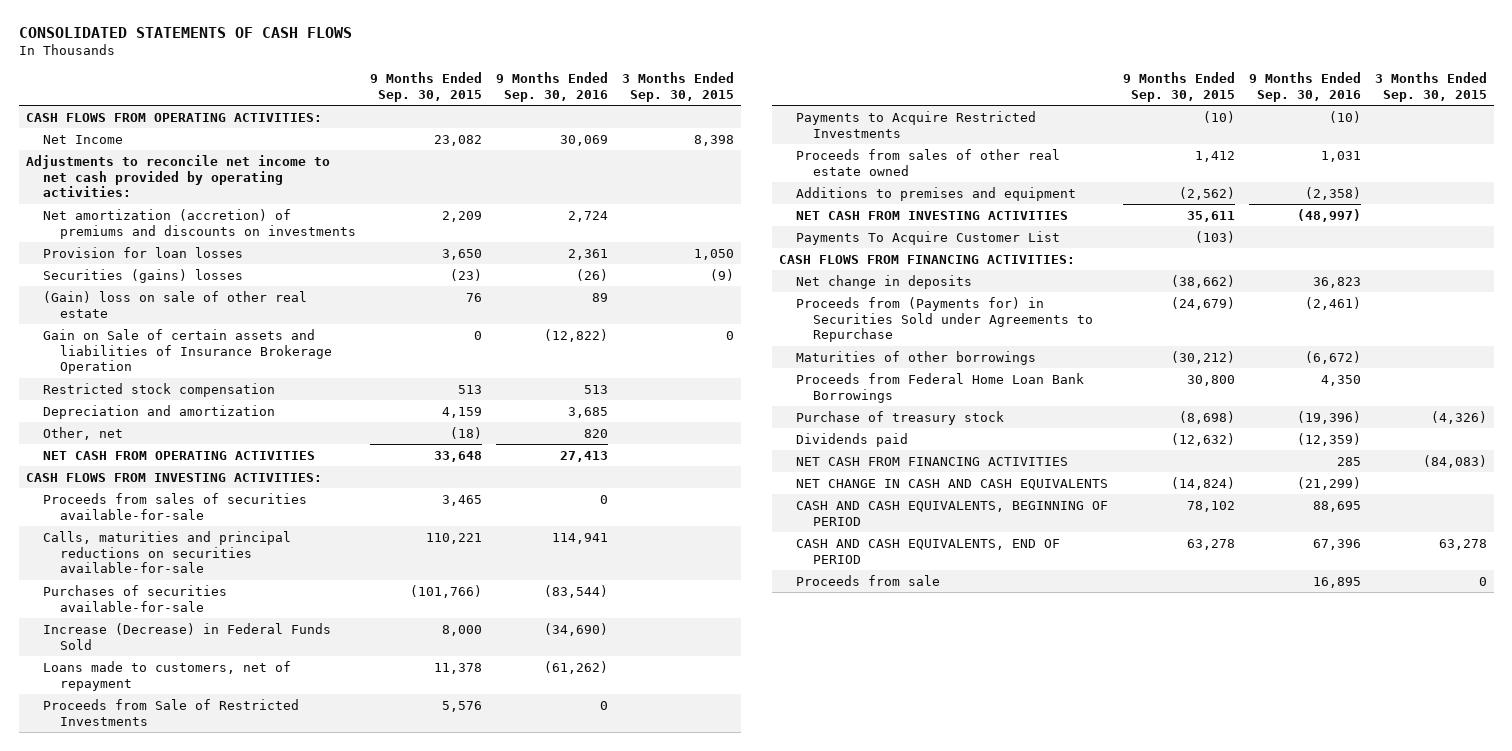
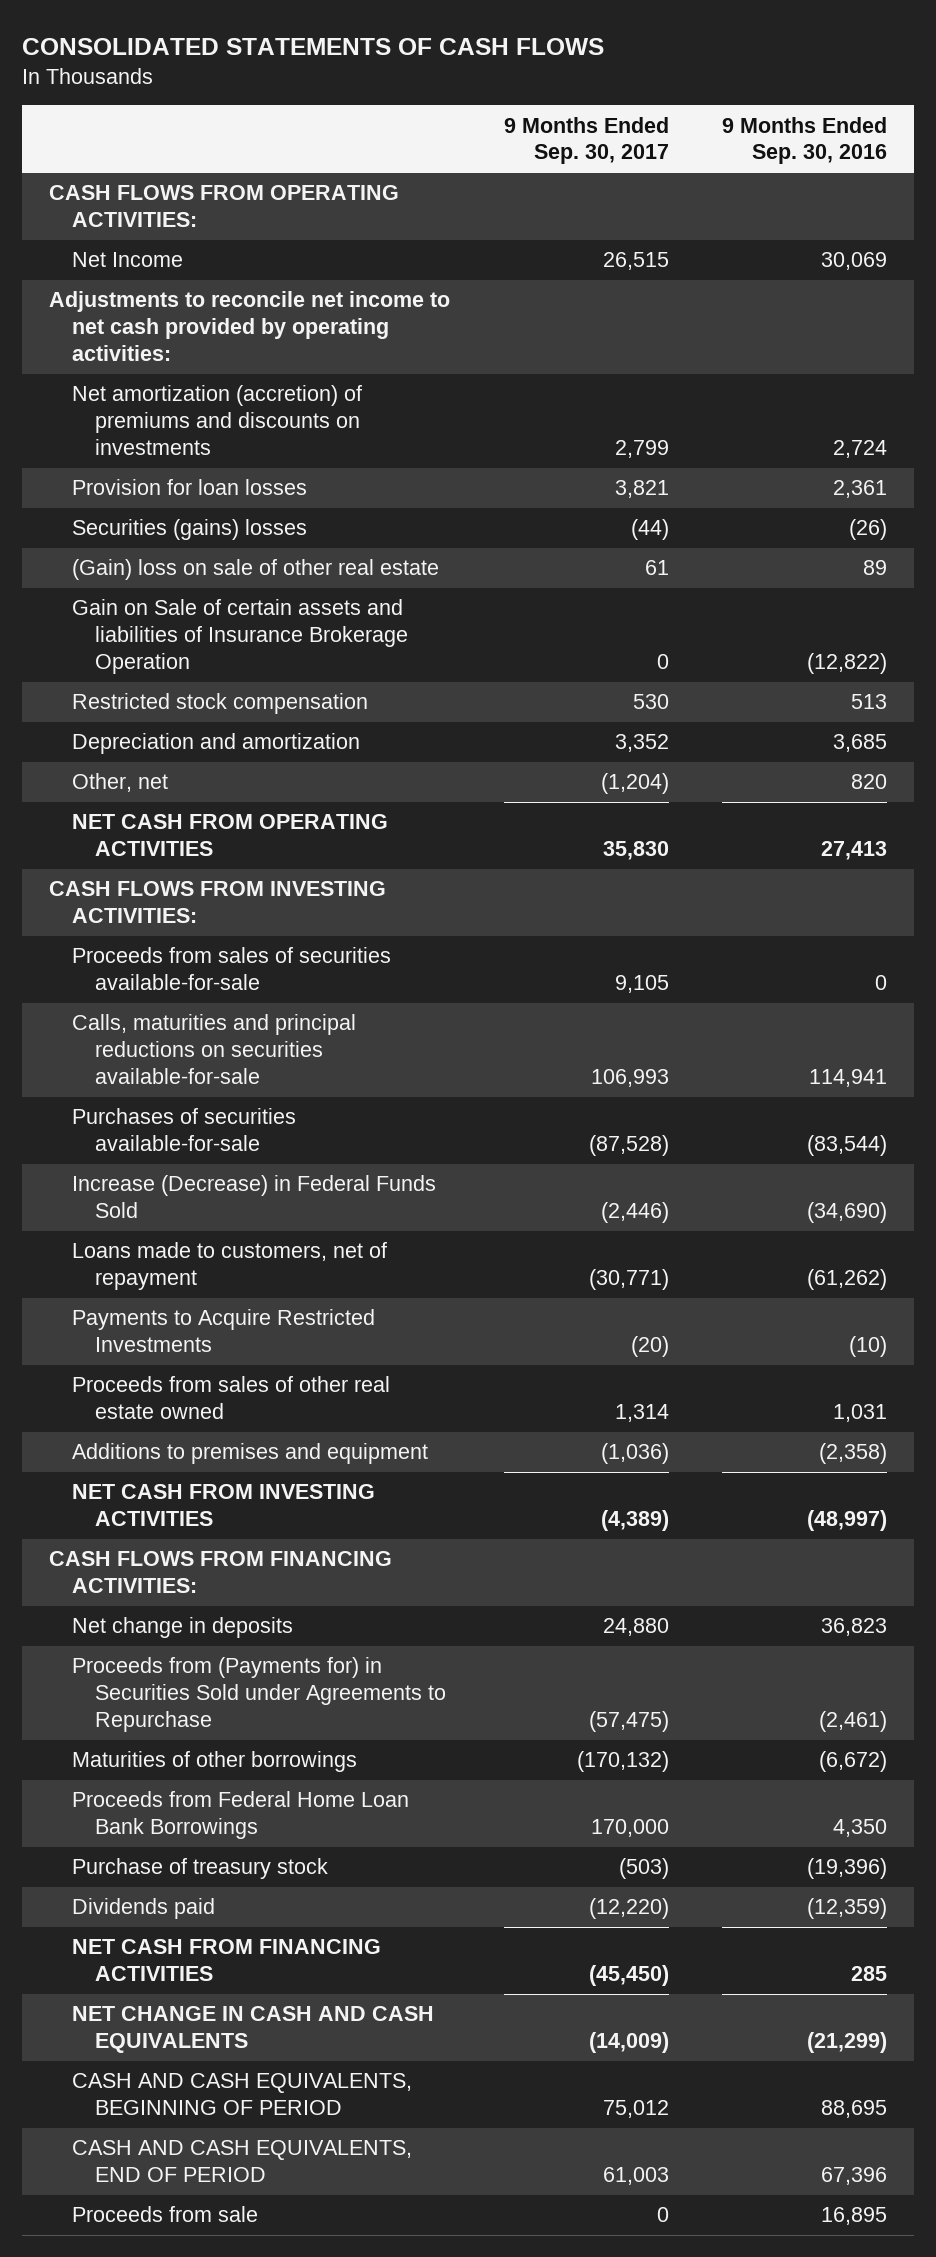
- | 9 Months Ended Sep. 30, 2015 | 9 Months Ended Sep. 30, 2016 | 3 Months Ended Sep. 30, 2015
+ | 9 Months Ended Sep. 30, 2017 | 9 Months Ended Sep. 30, 2016
- Proceeds from Sale of Restricted Investments | 5,576 | 0 |
- Payments To Acquire Customer List | (103) | |

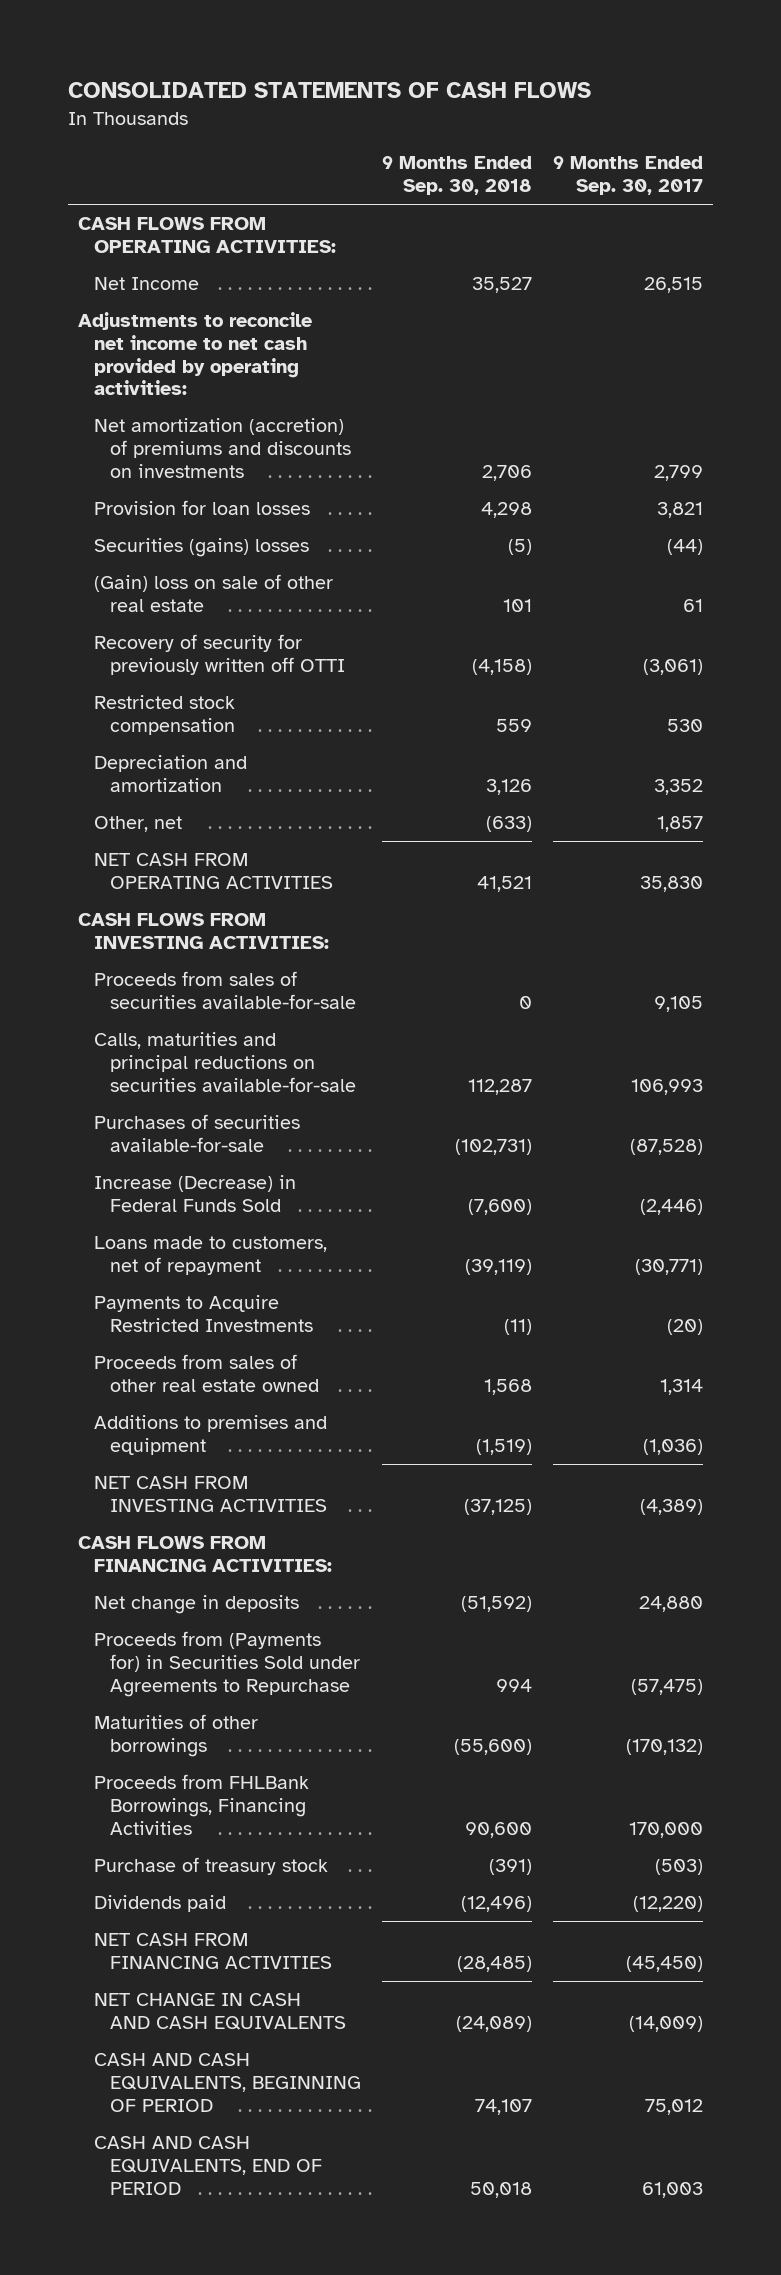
- | 9 Months Ended Sep. 30, 2017 | 9 Months Ended Sep. 30, 2016
+ | 9 Months Ended Sep. 30, 2018 | 9 Months Ended Sep. 30, 2017
- Gain on Sale of certain assets and liabilities of Insurance Brokerage Operation | 0 | (12,822)
+ Recovery of security for previously written off OTTI | (4,158) | (3,061)
- Other, net | (1,204) | 820
+ Other, net | (633) | 1,857
- Proceeds from Federal Home Loan Bank Borrowings | 170,000 | 4,350
+ Proceeds from FHLBank Borrowings, Financing Activities | 90,600 | 170,000
- Proceeds from sale | 0 | 16,895

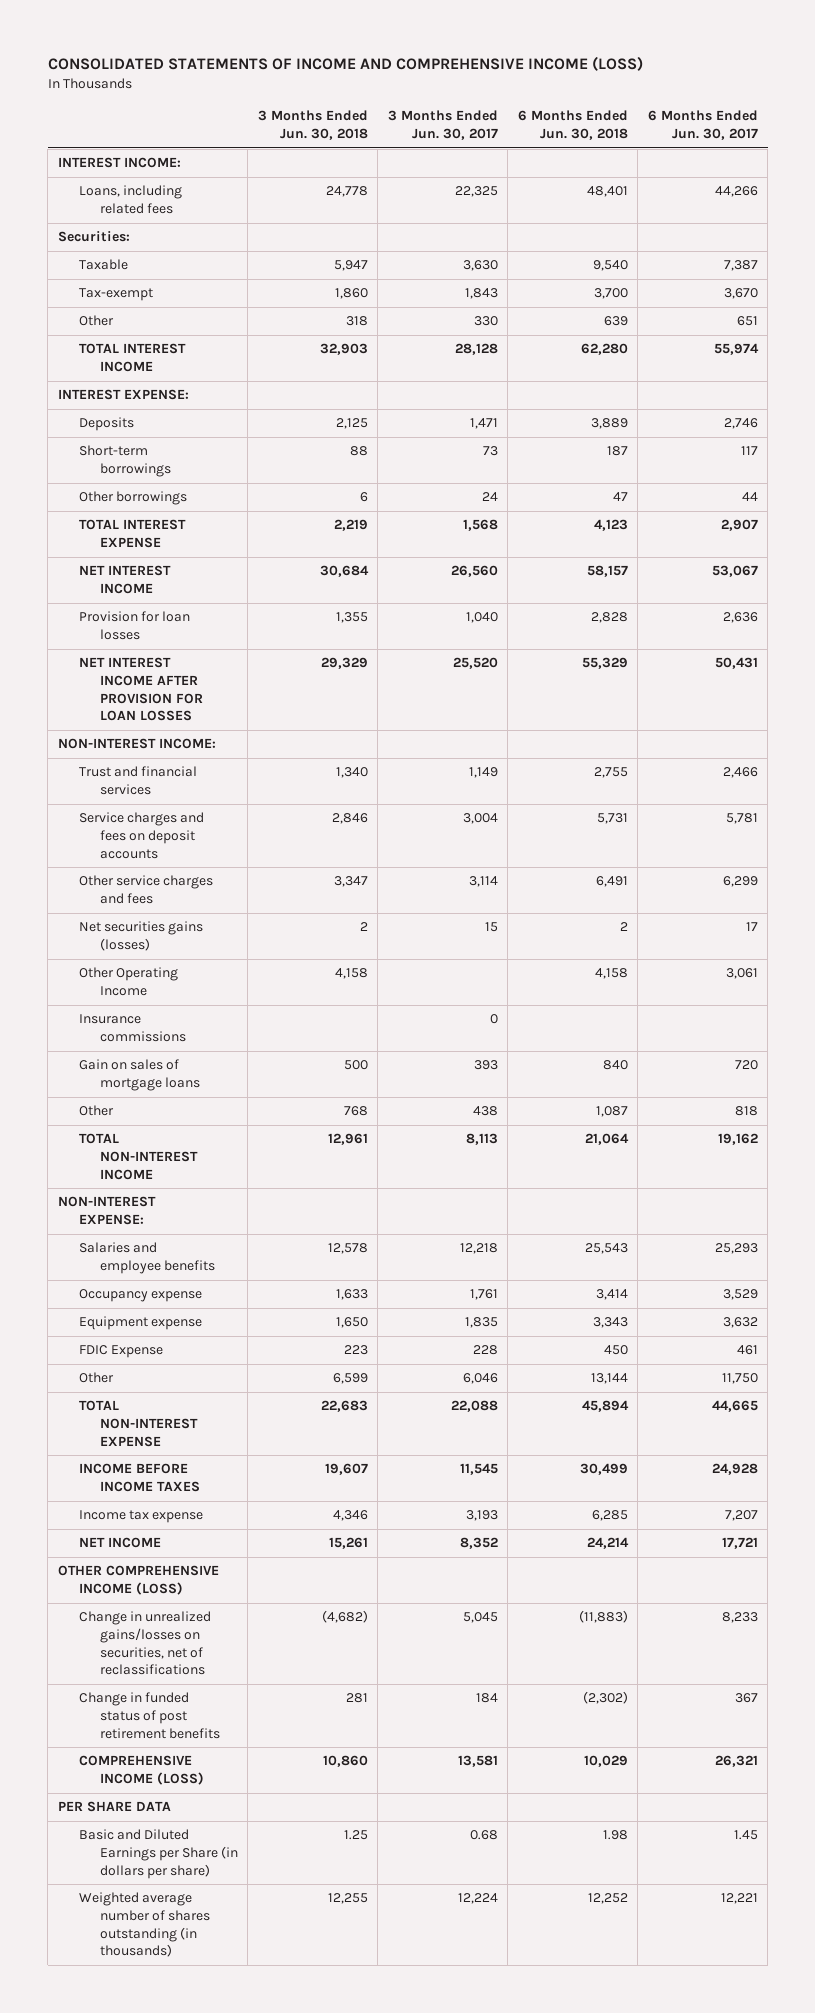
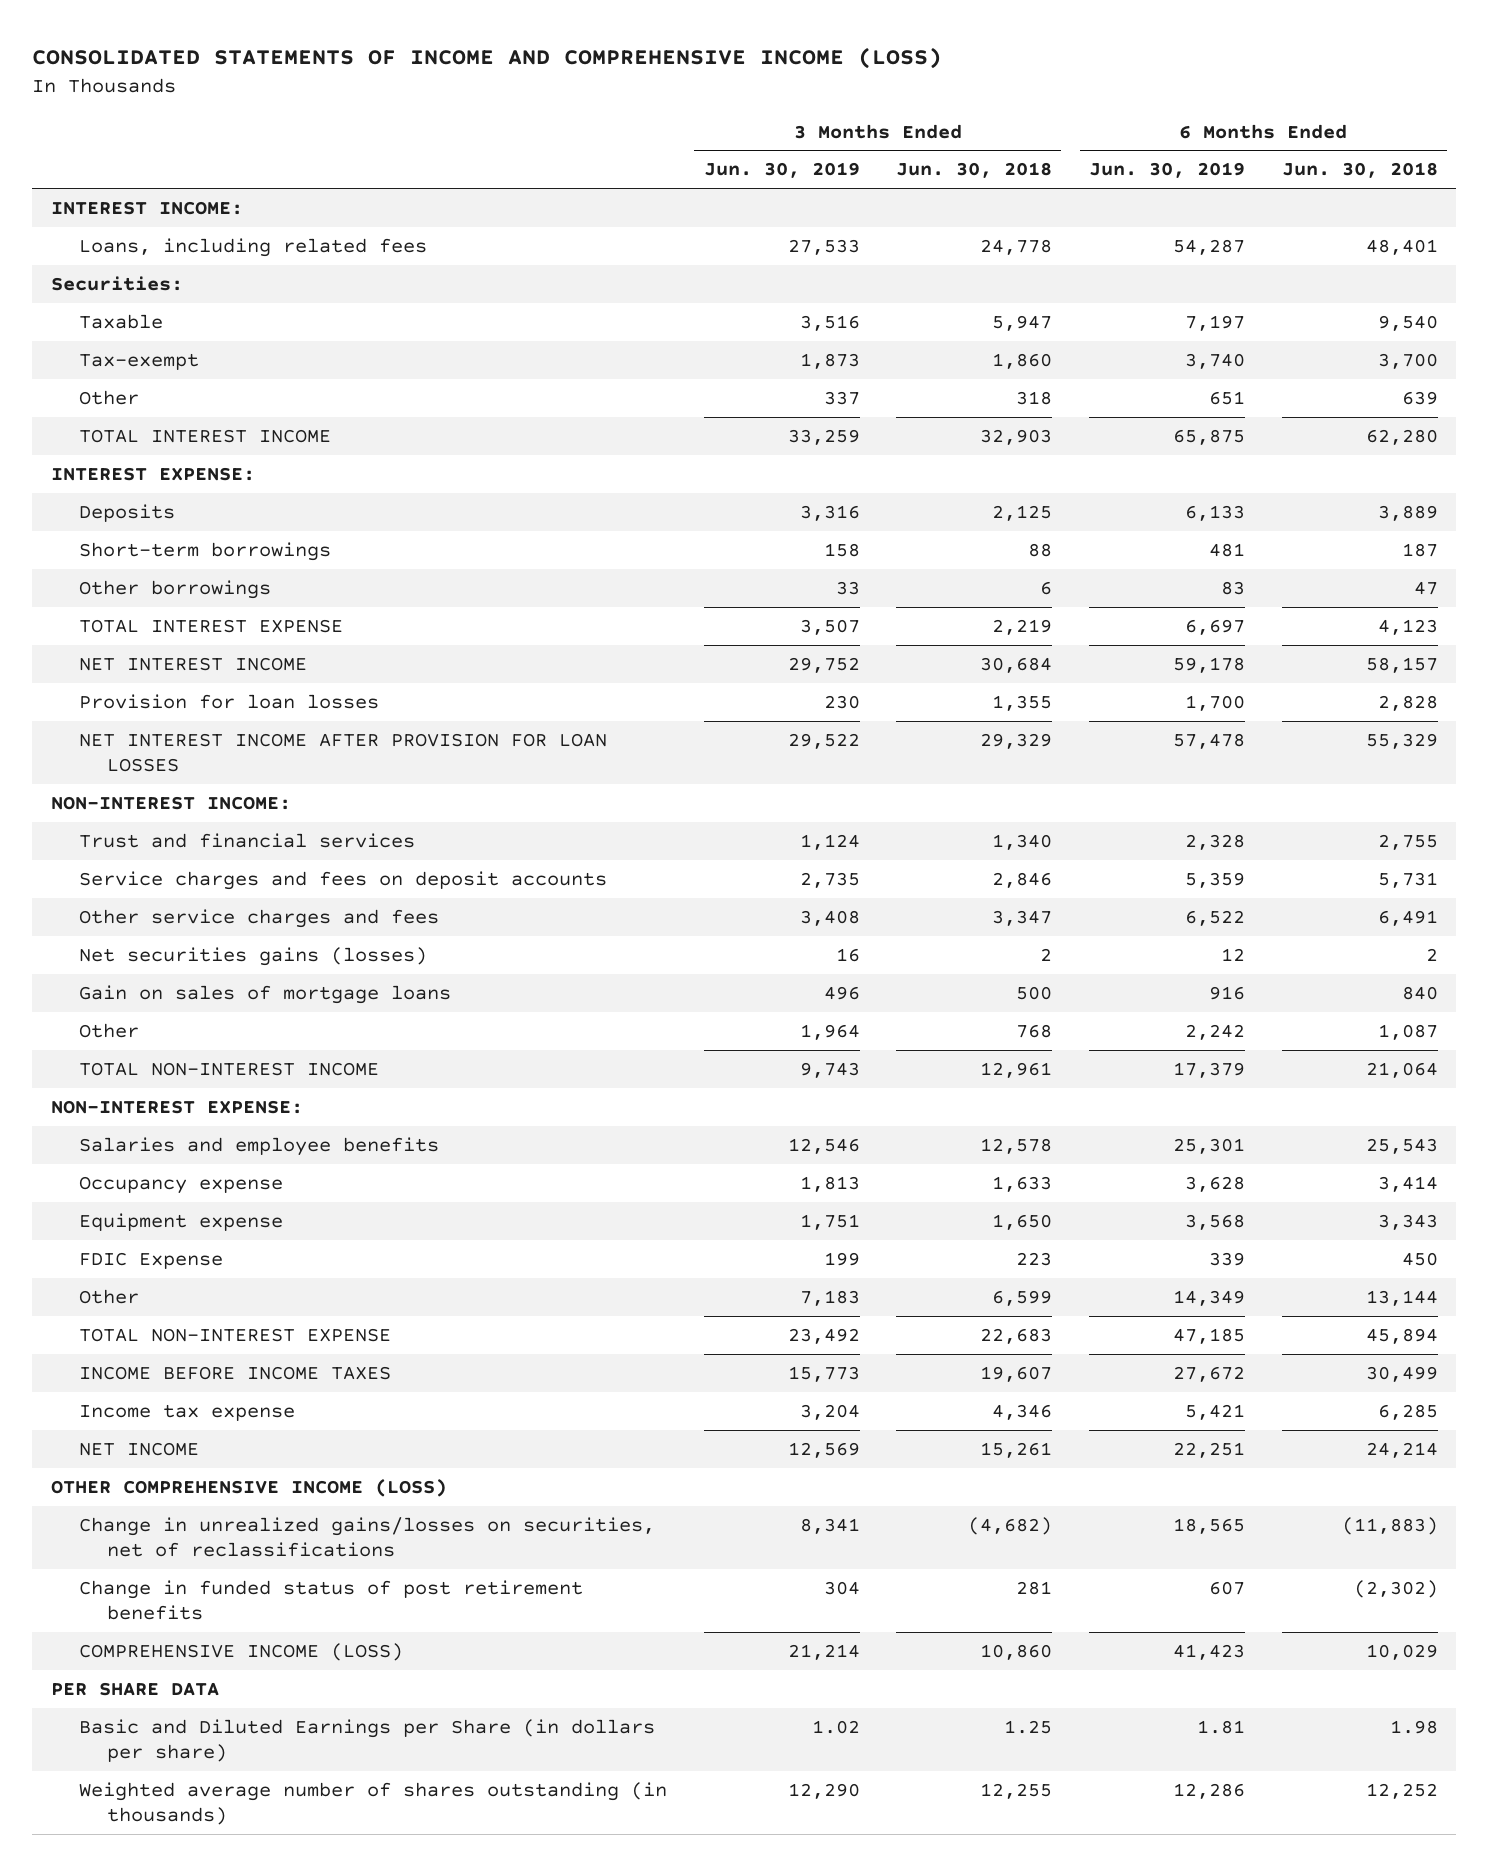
- | 3 Months Ended Jun. 30, 2018 | 3 Months Ended Jun. 30, 2017 | 6 Months Ended Jun. 30, 2018 | 6 Months Ended Jun. 30, 2017
+ | 3 Months Ended Jun. 30, 2019 | 3 Months Ended Jun. 30, 2018 | 6 Months Ended Jun. 30, 2019 | 6 Months Ended Jun. 30, 2018
- Other Operating Income | 4,158 | | 4,158 | 3,061
- Insurance commissions | | 0 | |

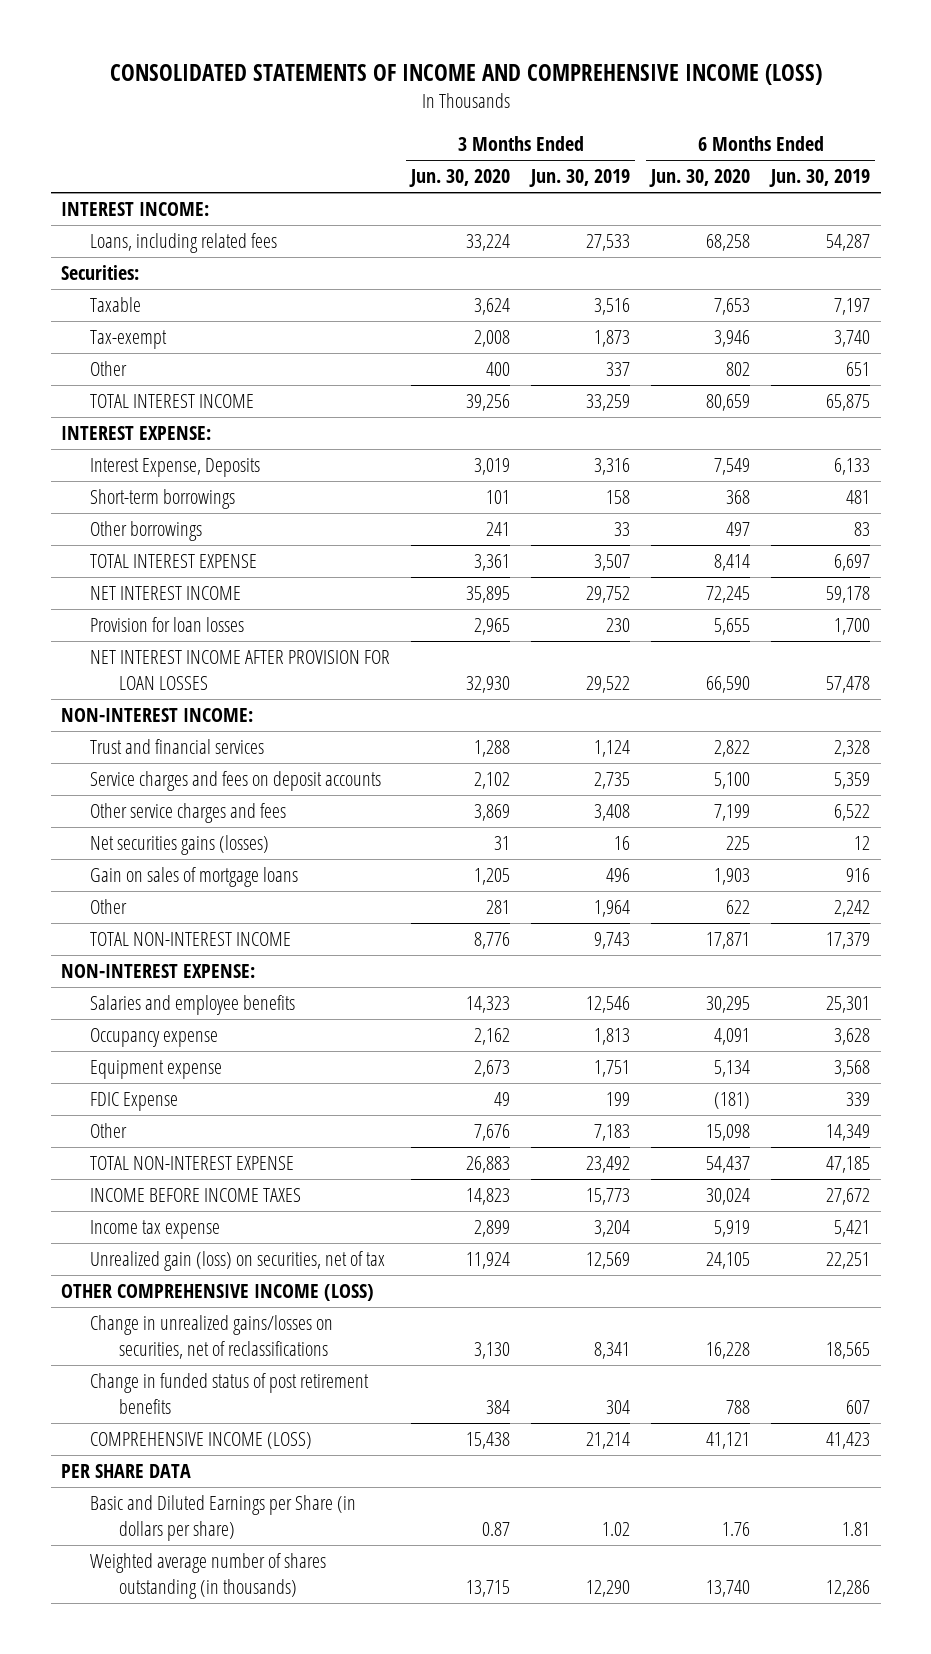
- | 3 Months Ended Jun. 30, 2019 | 3 Months Ended Jun. 30, 2018 | 6 Months Ended Jun. 30, 2019 | 6 Months Ended Jun. 30, 2018
+ | 3 Months Ended Jun. 30, 2020 | 3 Months Ended Jun. 30, 2019 | 6 Months Ended Jun. 30, 2020 | 6 Months Ended Jun. 30, 2019
- Deposits | 3,316 | 2,125 | 6,133 | 3,889
+ Interest Expense, Deposits | 3,019 | 3,316 | 7,549 | 6,133
- NET INCOME | 12,569 | 15,261 | 22,251 | 24,214
+ Unrealized gain (loss) on securities, net of tax | 11,924 | 12,569 | 24,105 | 22,251

